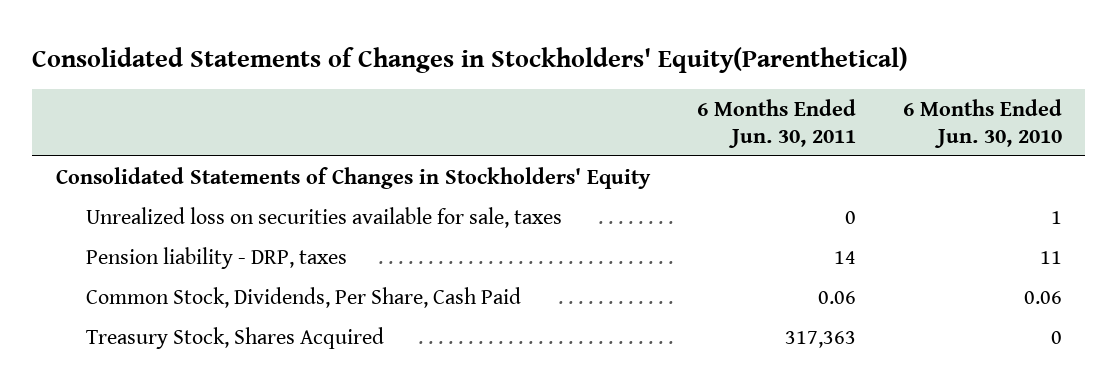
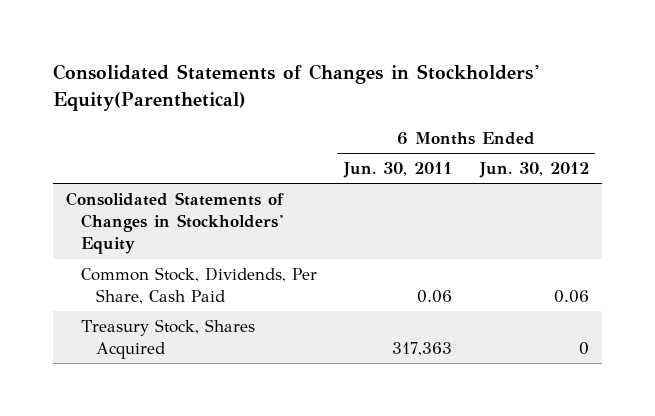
- | 6 Months Ended Jun. 30, 2011 | 6 Months Ended Jun. 30, 2010
+ | 6 Months Ended Jun. 30, 2011 | 6 Months Ended Jun. 30, 2012
- Unrealized loss on securities available for sale, taxes | 0 | 1
- Pension liability - DRP, taxes | 14 | 11

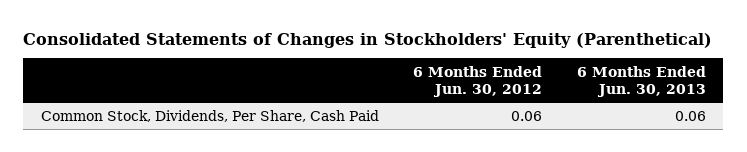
- Consolidated Statements of Changes in Stockholders' Equity(Parenthetical)
+ Consolidated Statements of Changes in Stockholders' Equity (Parenthetical)
- | 6 Months Ended Jun. 30, 2011 | 6 Months Ended Jun. 30, 2012
+ | 6 Months Ended Jun. 30, 2012 | 6 Months Ended Jun. 30, 2013
- Consolidated Statements of Changes in Stockholders' Equity
- Treasury Stock, Shares Acquired | 317,363 | 0

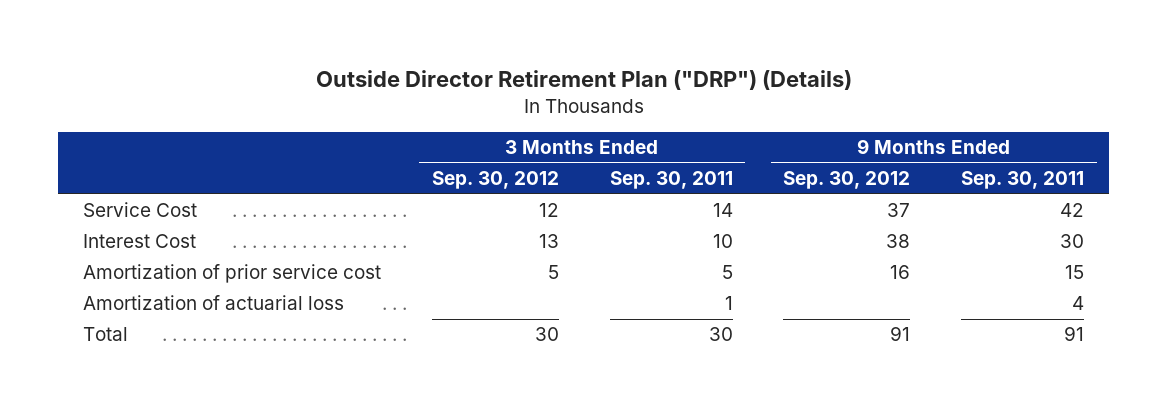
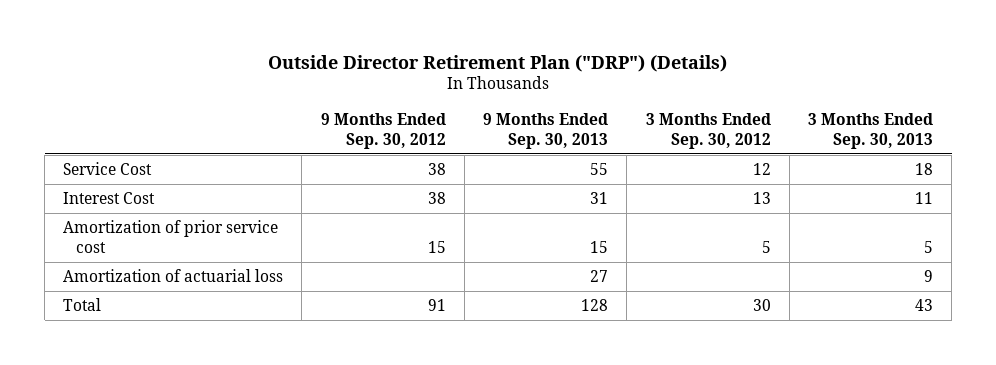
- | 3 Months Ended Sep. 30, 2012 | 3 Months Ended Sep. 30, 2011 | 9 Months Ended Sep. 30, 2012 | 9 Months Ended Sep. 30, 2011
+ | 9 Months Ended Sep. 30, 2012 | 9 Months Ended Sep. 30, 2013 | 3 Months Ended Sep. 30, 2012 | 3 Months Ended Sep. 30, 2013
- Service Cost | 12 | 14 | 37 | 42
+ Service Cost | 38 | 55 | 12 | 18
- Amortization of prior service cost | 5 | 5 | 16 | 15
+ Amortization of prior service cost | 15 | 15 | 5 | 5

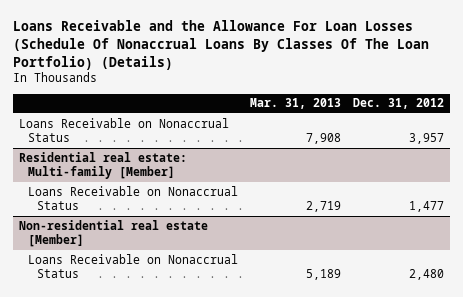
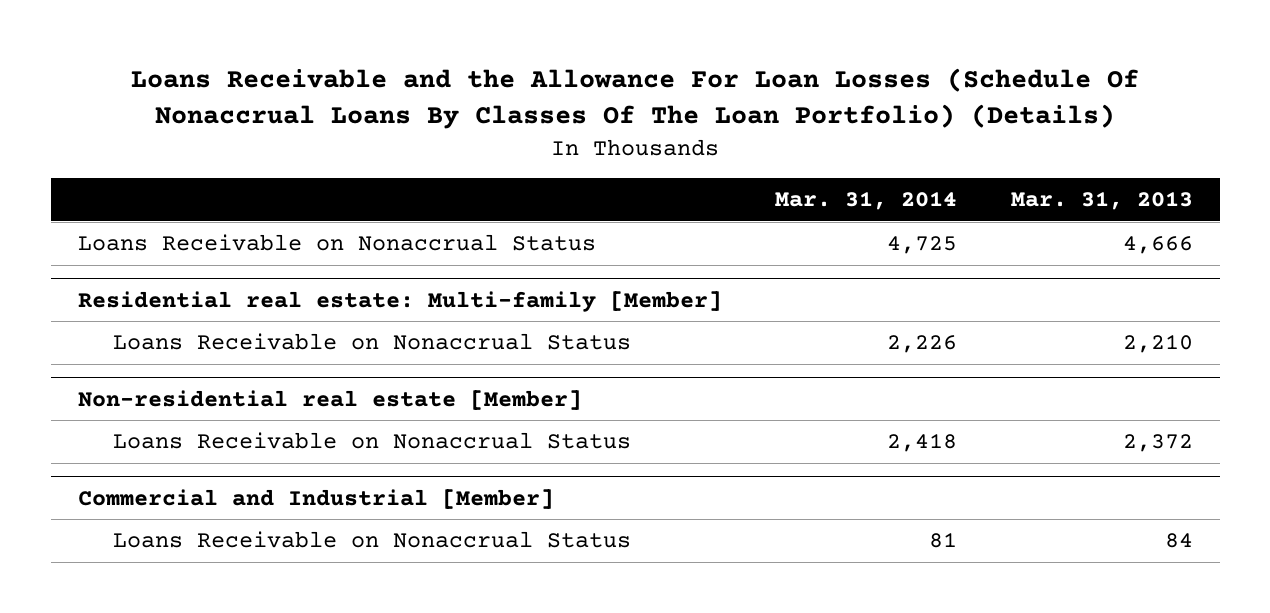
- | Mar. 31, 2013 | Dec. 31, 2012
+ | Mar. 31, 2014 | Mar. 31, 2013
- Loans Receivable on Nonaccrual Status | 7,908 | 3,957
+ Loans Receivable on Nonaccrual Status | 4,725 | 4,666
@ Residential real estate: Multi-family [Member]
- Loans Receivable on Nonaccrual Status | 2,719 | 1,477
+ Loans Receivable on Nonaccrual Status | 2,226 | 2,210
@ Non-residential real estate [Member]
- Loans Receivable on Nonaccrual Status | 5,189 | 2,480
+ Loans Receivable on Nonaccrual Status | 2,418 | 2,372
+ Commercial and Industrial [Member]
+ Loans Receivable on Nonaccrual Status | 81 | 84

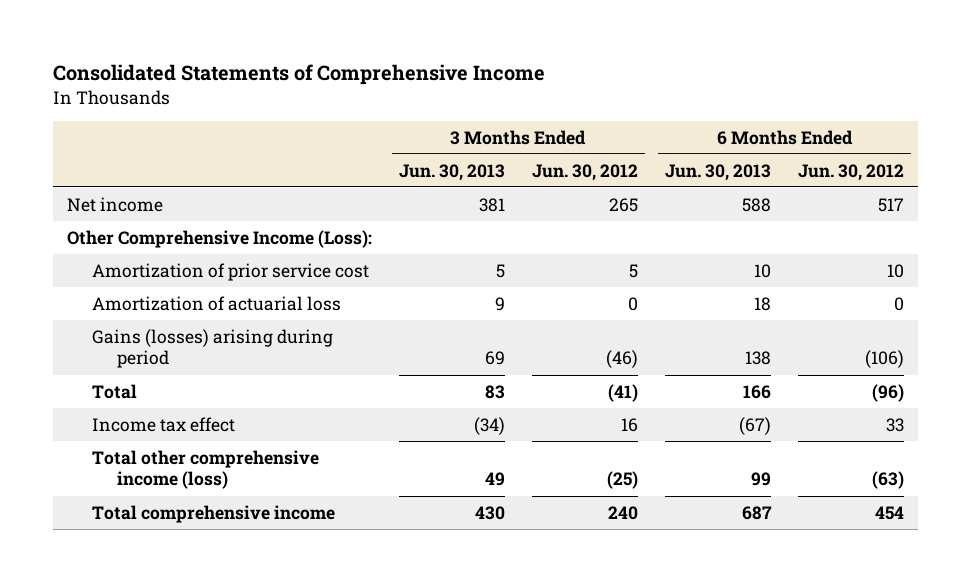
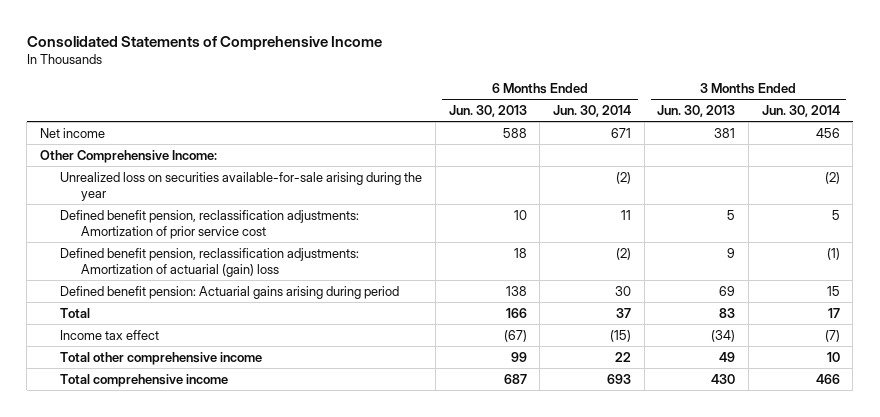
- | 3 Months Ended Jun. 30, 2013 | 3 Months Ended Jun. 30, 2012 | 6 Months Ended Jun. 30, 2013 | 6 Months Ended Jun. 30, 2012
+ | 6 Months Ended Jun. 30, 2013 | 6 Months Ended Jun. 30, 2014 | 3 Months Ended Jun. 30, 2013 | 3 Months Ended Jun. 30, 2014
- Other Comprehensive Income (Loss):
- Amortization of prior service cost | 5 | 5 | 10 | 10
- Amortization of actuarial loss | 9 | 0 | 18 | 0
- Gains (losses) arising during period | 69 | (46) | 138 | (106)
+ Other Comprehensive Income:
+ Unrealized loss on securities available-for-sale arising during the year | | (2) | | (2)
+ Defined benefit pension, reclassification adjustments: Amortization of prior service cost | 10 | 11 | 5 | 5
+ Defined benefit pension, reclassification adjustments: Amortization of actuarial (gain) loss | 18 | (2) | 9 | (1)
+ Defined benefit pension: Actuarial gains arising during period | 138 | 30 | 69 | 15
- Total other comprehensive income (loss) | 49 | (25) | 99 | (63)
+ Total other comprehensive income | 99 | 22 | 49 | 10

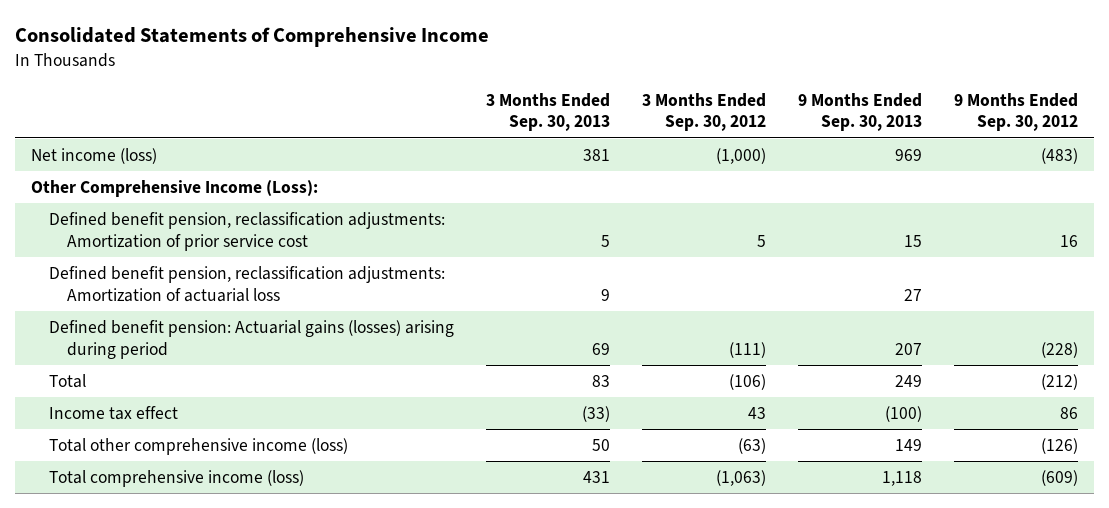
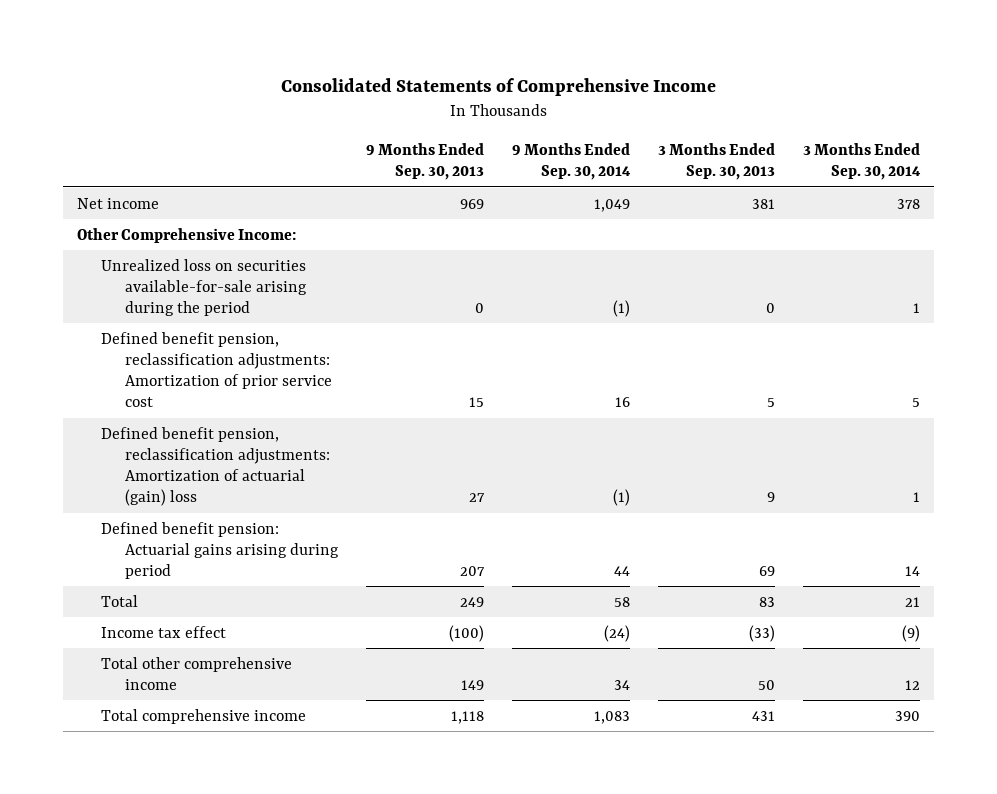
- | 3 Months Ended Sep. 30, 2013 | 3 Months Ended Sep. 30, 2012 | 9 Months Ended Sep. 30, 2013 | 9 Months Ended Sep. 30, 2012
+ | 9 Months Ended Sep. 30, 2013 | 9 Months Ended Sep. 30, 2014 | 3 Months Ended Sep. 30, 2013 | 3 Months Ended Sep. 30, 2014
- Net income (loss) | 381 | (1,000) | 969 | (483)
- Other Comprehensive Income (Loss):
+ Net income | 969 | 1,049 | 381 | 378
+ Other Comprehensive Income:
+ Unrealized loss on securities available-for-sale arising during the period | 0 | (1) | 0 | 1
- Defined benefit pension, reclassification adjustments: Amortization of actuarial loss | 9 | | 27 |
- Defined benefit pension: Actuarial gains (losses) arising during period | 69 | (111) | 207 | (228)
+ Defined benefit pension, reclassification adjustments: Amortization of actuarial (gain) loss | 27 | (1) | 9 | 1
+ Defined benefit pension: Actuarial gains arising during period | 207 | 44 | 69 | 14
- Total other comprehensive income (loss) | 50 | (63) | 149 | (126)
- Total comprehensive income (loss) | 431 | (1,063) | 1,118 | (609)
+ Total other comprehensive income | 149 | 34 | 50 | 12
+ Total comprehensive income | 1,118 | 1,083 | 431 | 390

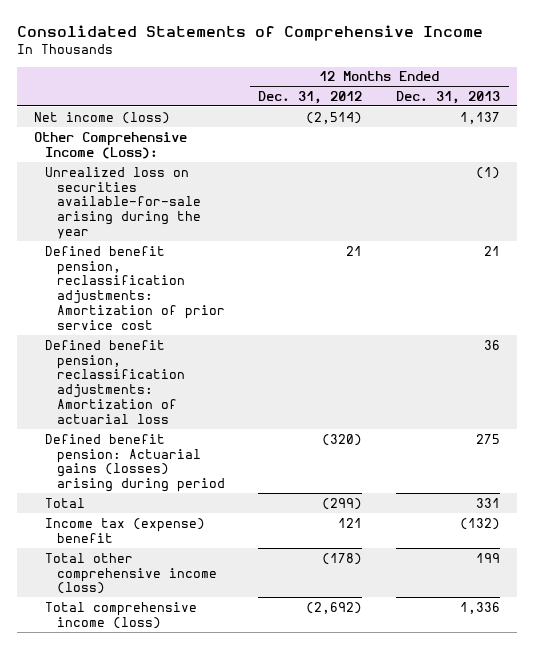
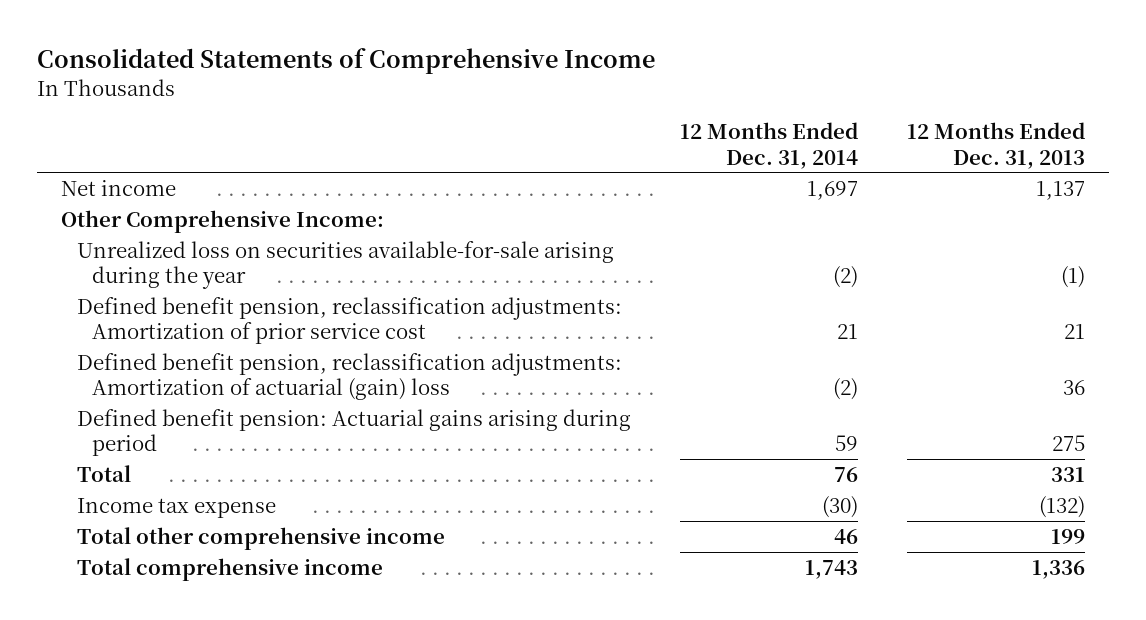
- | 12 Months Ended Dec. 31, 2012 | 12 Months Ended Dec. 31, 2013
+ | 12 Months Ended Dec. 31, 2014 | 12 Months Ended Dec. 31, 2013
- Net income (loss) | (2,514) | 1,137
- Other Comprehensive Income (Loss):
+ Net income | 1,697 | 1,137
+ Other Comprehensive Income:
- Defined benefit pension, reclassification adjustments: Amortization of actuarial loss | | 36
- Defined benefit pension: Actuarial gains (losses) arising during period | (320) | 275
+ Defined benefit pension, reclassification adjustments: Amortization of actuarial (gain) loss | (2) | 36
+ Defined benefit pension: Actuarial gains arising during period | 59 | 275
- Income tax (expense) benefit | 121 | (132)
- Total other comprehensive income (loss) | (178) | 199
- Total comprehensive income (loss) | (2,692) | 1,336
+ Income tax expense | (30) | (132)
+ Total other comprehensive income | 46 | 199
+ Total comprehensive income | 1,743 | 1,336

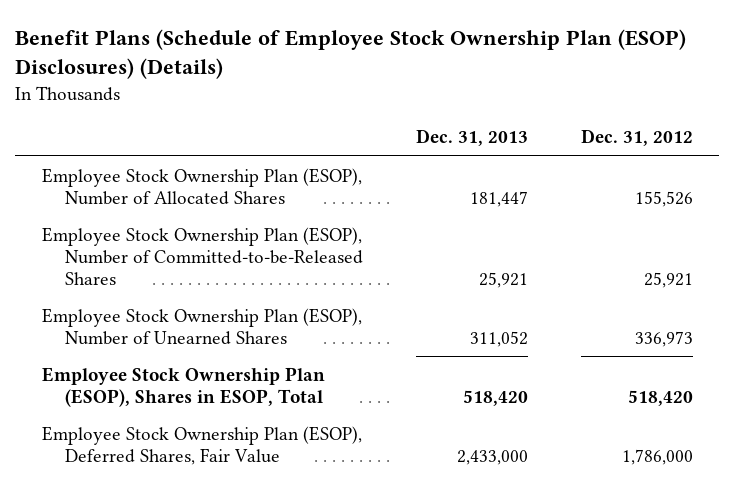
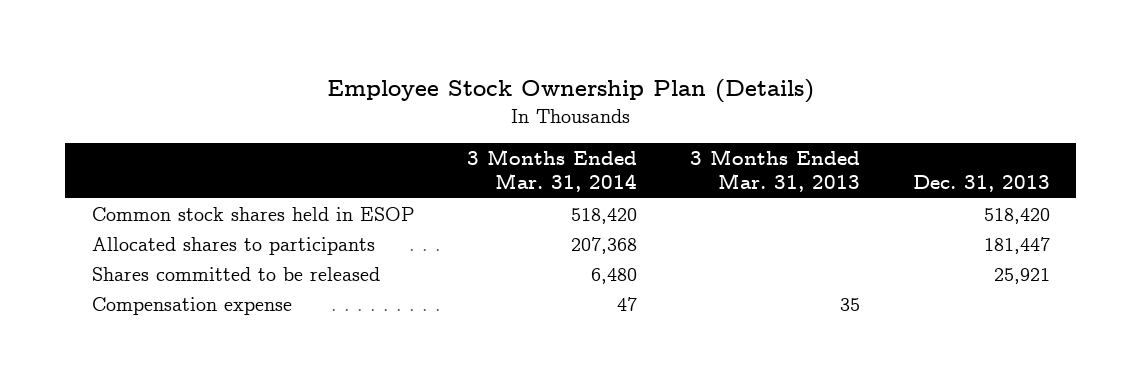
- Benefit Plans (Schedule of Employee Stock Ownership Plan (ESOP) Disclosures) (Details)
+ Employee Stock Ownership Plan (Details)
- | Dec. 31, 2013 | Dec. 31, 2012
+ | 3 Months Ended Mar. 31, 2014 | 3 Months Ended Mar. 31, 2013 | Dec. 31, 2013
- Employee Stock Ownership Plan (ESOP), Number of Allocated Shares | 181,447 | 155,526
- Employee Stock Ownership Plan (ESOP), Number of Committed-to-be-Released Shares | 25,921 | 25,921
- Employee Stock Ownership Plan (ESOP), Number of Unearned Shares | 311,052 | 336,973
- Employee Stock Ownership Plan (ESOP), Shares in ESOP, Total | 518,420 | 518,420
- Employee Stock Ownership Plan (ESOP), Deferred Shares, Fair Value | 2,433,000 | 1,786,000
+ Common stock shares held in ESOP | 518,420 | | 518,420
+ Allocated shares to participants | 207,368 | | 181,447
+ Shares committed to be released | 6,480 | | 25,921
+ Compensation expense | 47 | 35 |

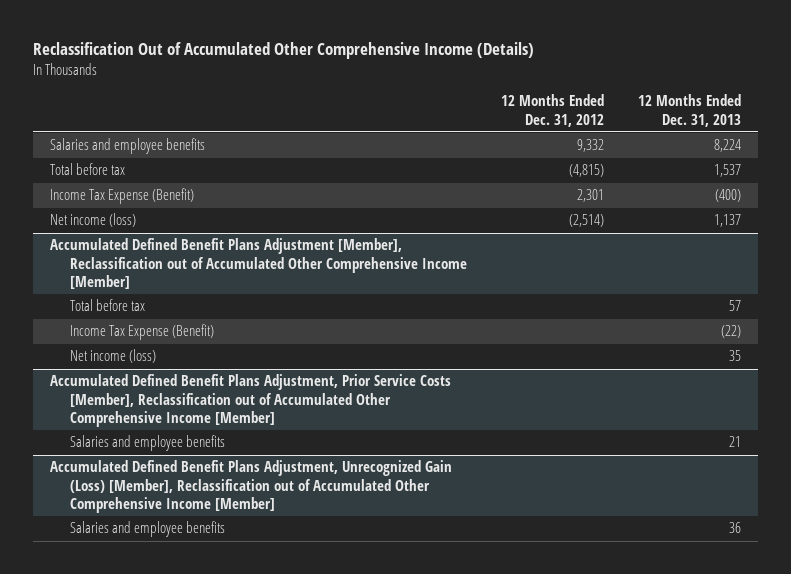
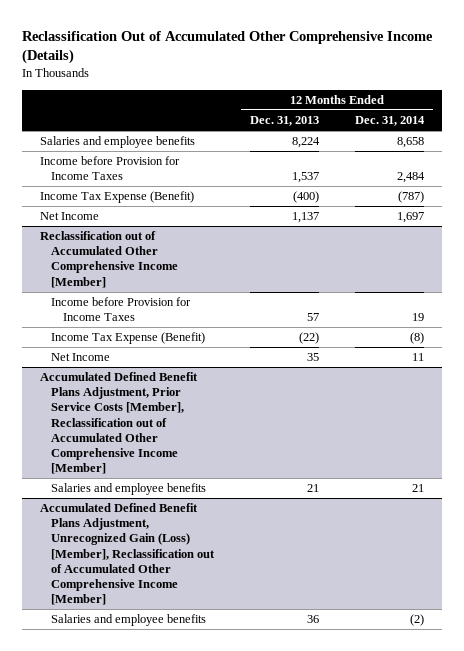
- | 12 Months Ended Dec. 31, 2012 | 12 Months Ended Dec. 31, 2013
+ | 12 Months Ended Dec. 31, 2013 | 12 Months Ended Dec. 31, 2014
- Total before tax | (4,815) | 1,537
+ Income before Provision for Income Taxes | 1,537 | 2,484
- Net income (loss) | (2,514) | 1,137
- Accumulated Defined Benefit Plans Adjustment [Member], Reclassification out of Accumulated Other Comprehensive Income [Member]
- Total before tax | | 57
+ Net Income | 1,137 | 1,697
+ Reclassification out of Accumulated Other Comprehensive Income [Member]
+ Income before Provision for Income Taxes | 57 | 19
- Net income (loss) | | 35
+ Net Income | 35 | 11

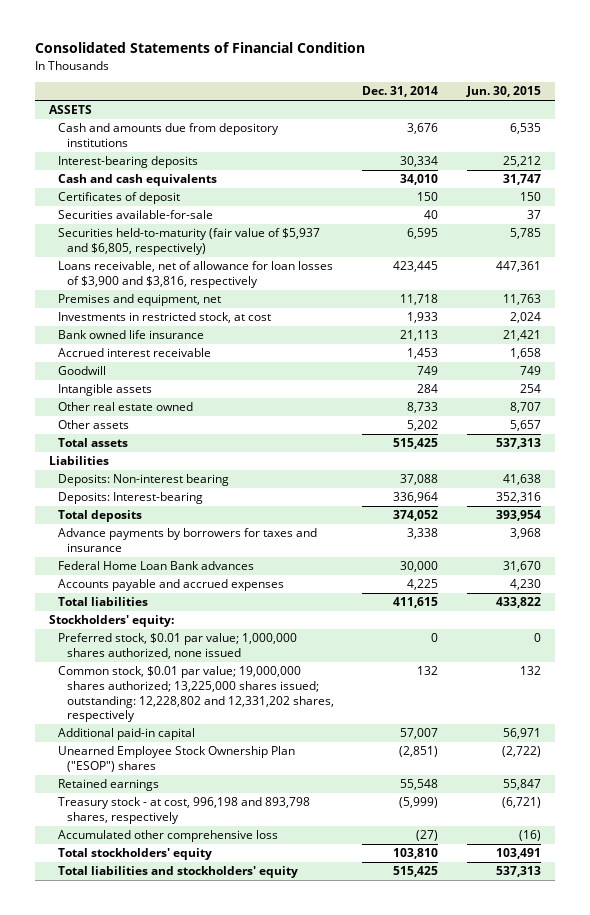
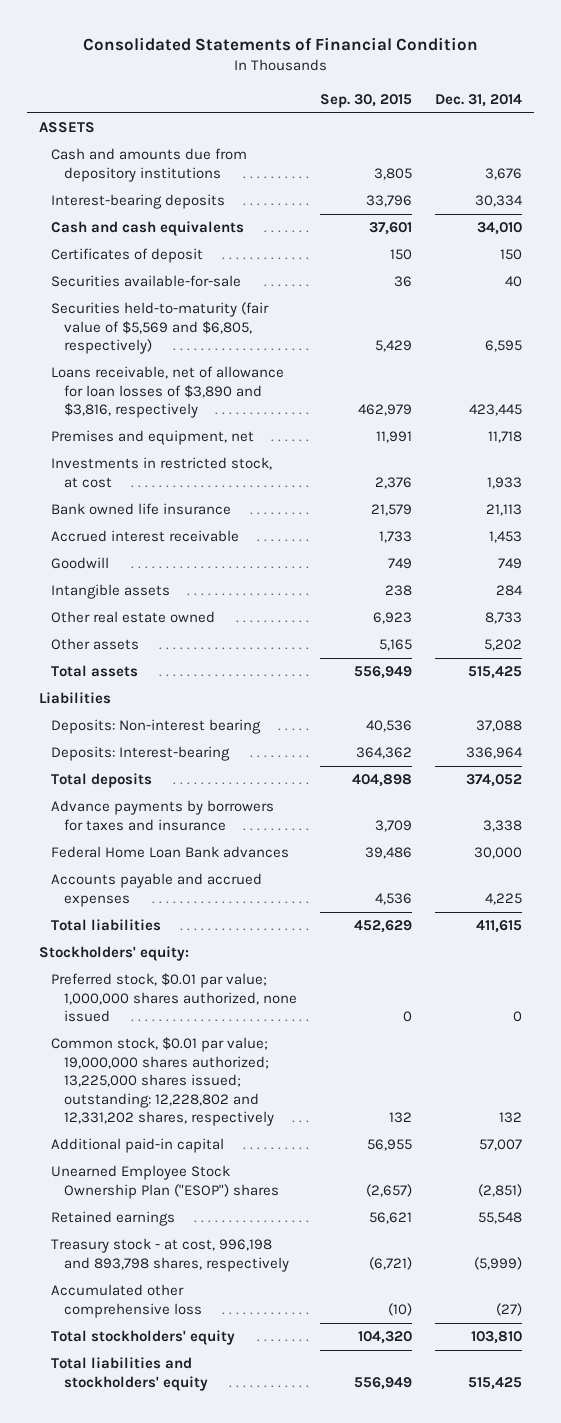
- | Dec. 31, 2014 | Jun. 30, 2015
+ | Sep. 30, 2015 | Dec. 31, 2014
- Securities held-to-maturity (fair value of $5,937 and $6,805, respectively) | 6,595 | 5,785
- Loans receivable, net of allowance for loan losses of $3,900 and $3,816, respectively | 423,445 | 447,361
+ Securities held-to-maturity (fair value of $5,569 and $6,805, respectively) | 5,429 | 6,595
+ Loans receivable, net of allowance for loan losses of $3,890 and $3,816, respectively | 462,979 | 423,445

